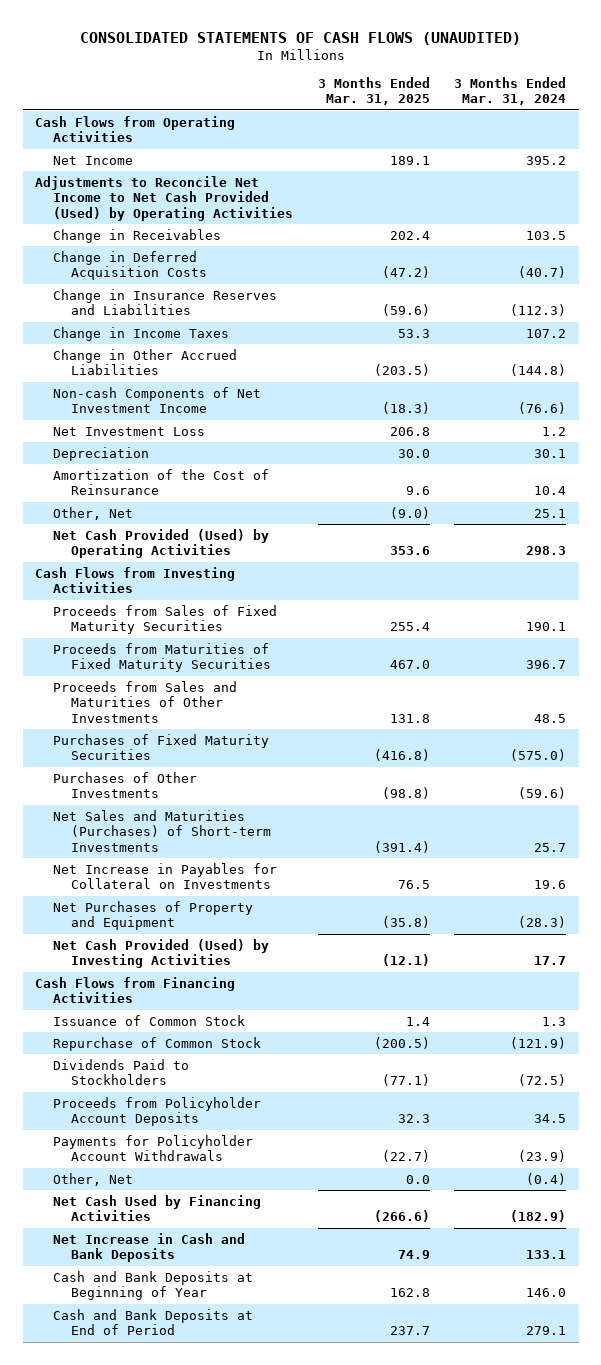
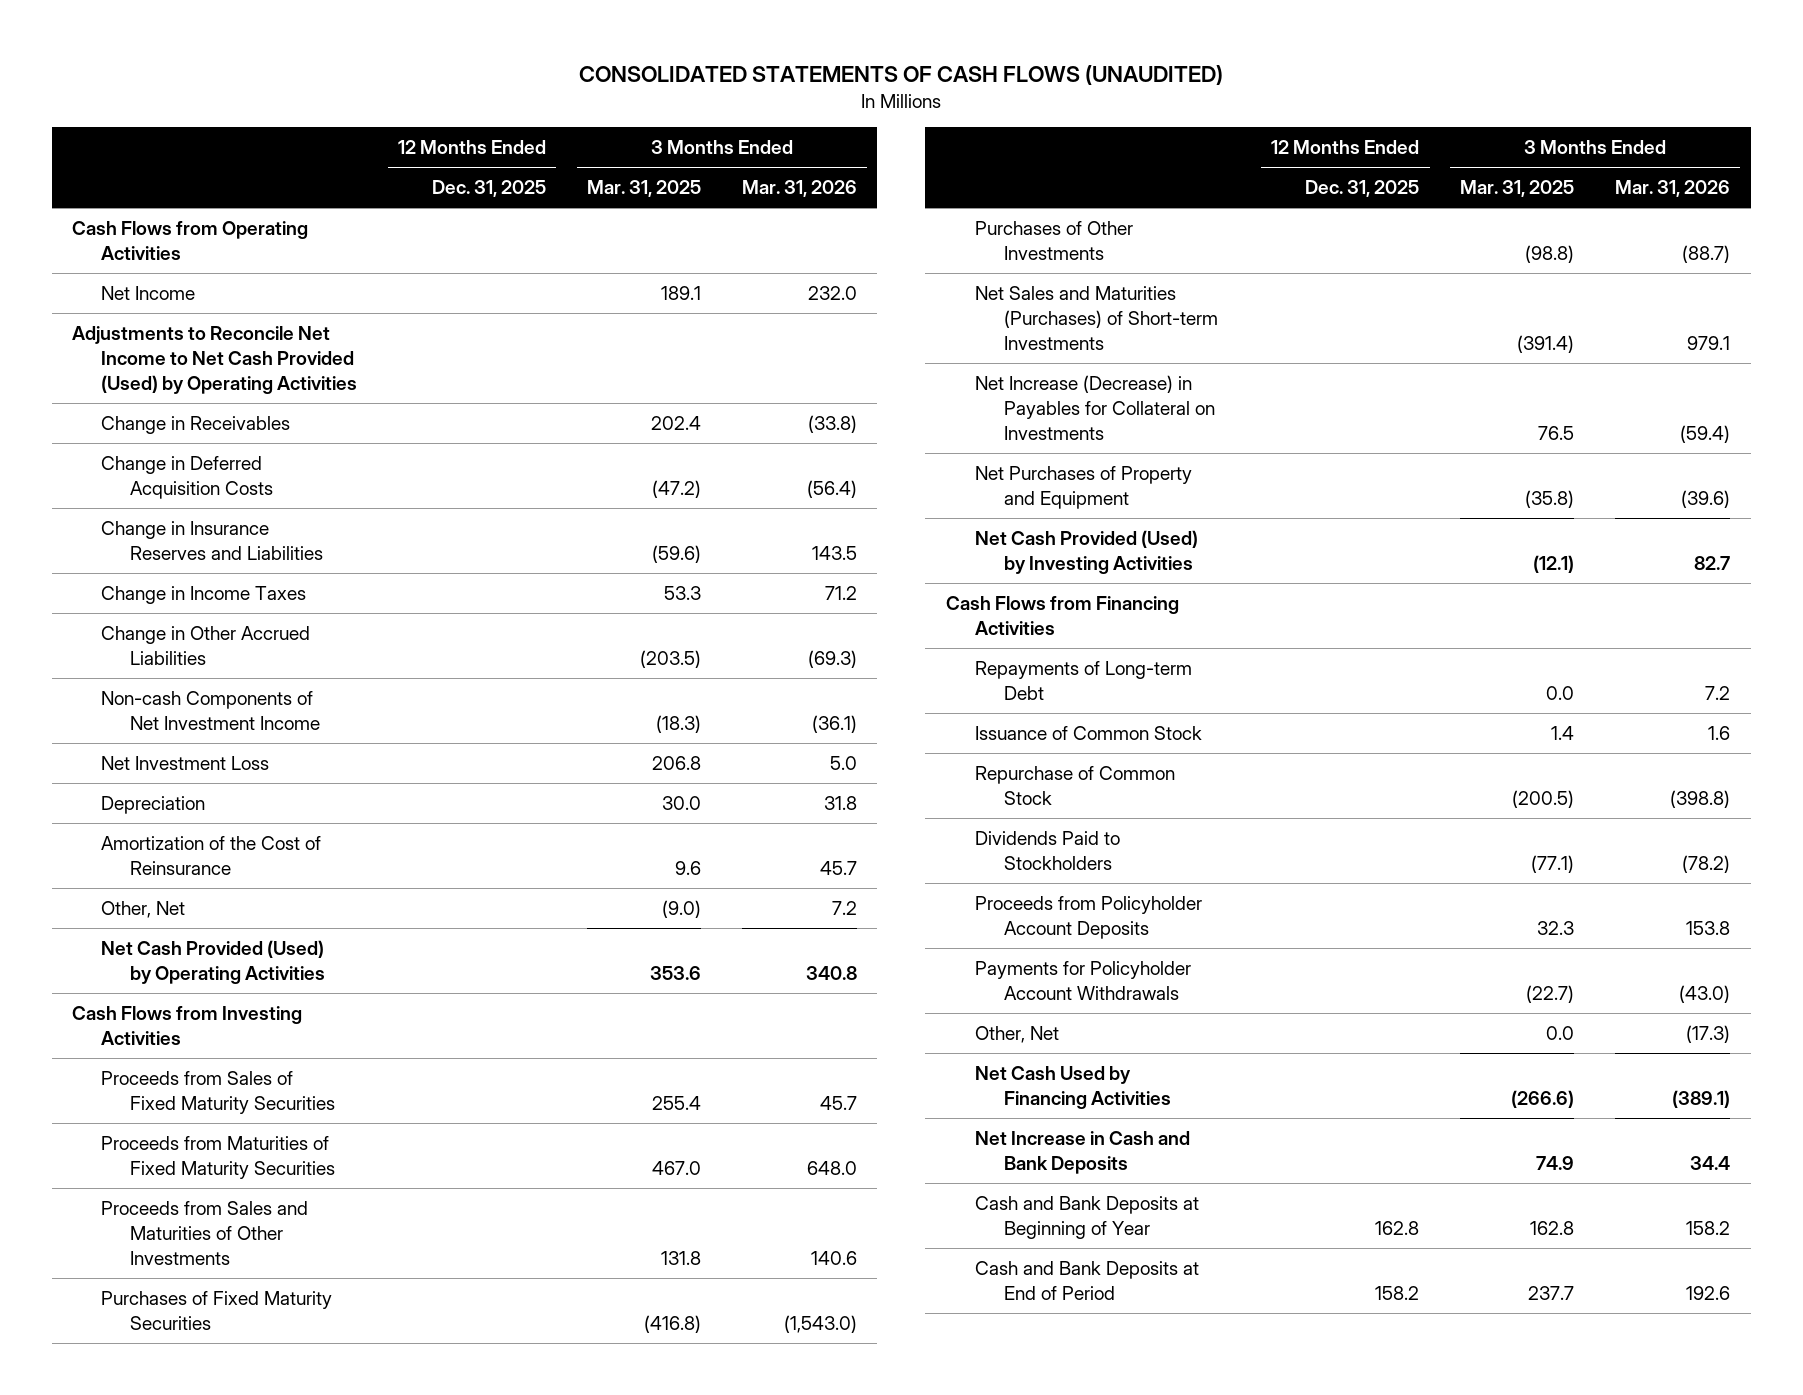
- | 3 Months Ended Mar. 31, 2025 | 3 Months Ended Mar. 31, 2024
+ | 12 Months Ended Dec. 31, 2025 | 3 Months Ended Mar. 31, 2025 | 3 Months Ended Mar. 31, 2026
- Net Increase in Payables for Collateral on Investments | 76.5 | 19.6
+ Net Increase (Decrease) in Payables for Collateral on Investments | | 76.5 | (59.4)
+ Repayments of Long-term Debt | | 0.0 | 7.2

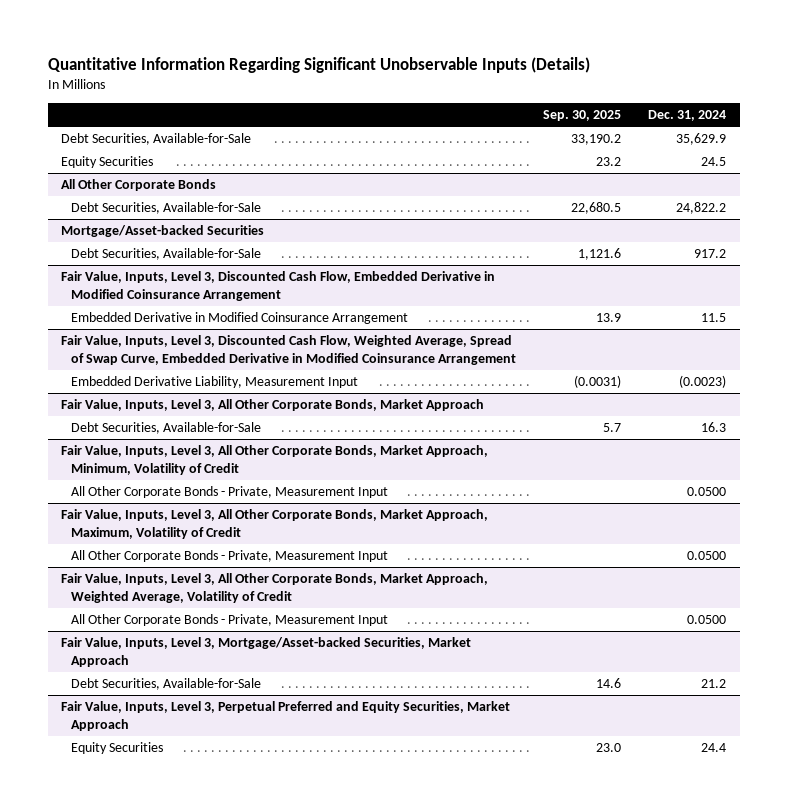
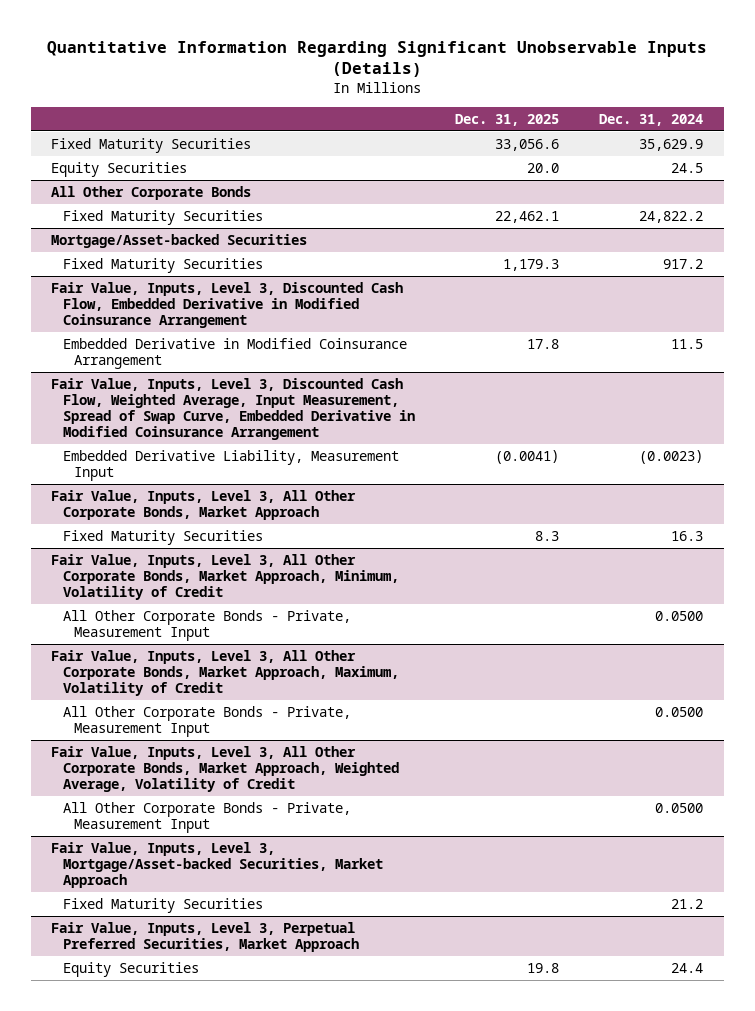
- | Sep. 30, 2025 | Dec. 31, 2024
+ | Dec. 31, 2025 | Dec. 31, 2024
- Debt Securities, Available-for-Sale | 33,190.2 | 35,629.9
+ Fixed Maturity Securities | 33,056.6 | 35,629.9
@ All Other Corporate Bonds
- Debt Securities, Available-for-Sale | 22,680.5 | 24,822.2
+ Fixed Maturity Securities | 22,462.1 | 24,822.2
@ Mortgage/Asset-backed Securities
- Debt Securities, Available-for-Sale | 1,121.6 | 917.2
+ Fixed Maturity Securities | 1,179.3 | 917.2
- Fair Value, Inputs, Level 3, Discounted Cash Flow, Weighted Average, Spread of Swap Curve, Embedded Derivative in Modified Coinsurance Arrangement
+ Fair Value, Inputs, Level 3, Discounted Cash Flow, Weighted Average, Input Measurement, Spread of Swap Curve, Embedded Derivative in Modified Coinsurance Arrangement
@ Fair Value, Inputs, Level 3, All Other Corporate Bonds, Market Approach
- Debt Securities, Available-for-Sale | 5.7 | 16.3
+ Fixed Maturity Securities | 8.3 | 16.3
@ Fair Value, Inputs, Level 3, Mortgage/Asset-backed Securities, Market Approach
- Debt Securities, Available-for-Sale | 14.6 | 21.2
- Fair Value, Inputs, Level 3, Perpetual Preferred and Equity Securities, Market Approach
@ Fair Value, Inputs, Level 3, Mortgage/Asset-backed Securities, Market Approach
+ Fixed Maturity Securities | | 21.2
+ Fair Value, Inputs, Level 3, Perpetual Preferred Securities, Market Approach

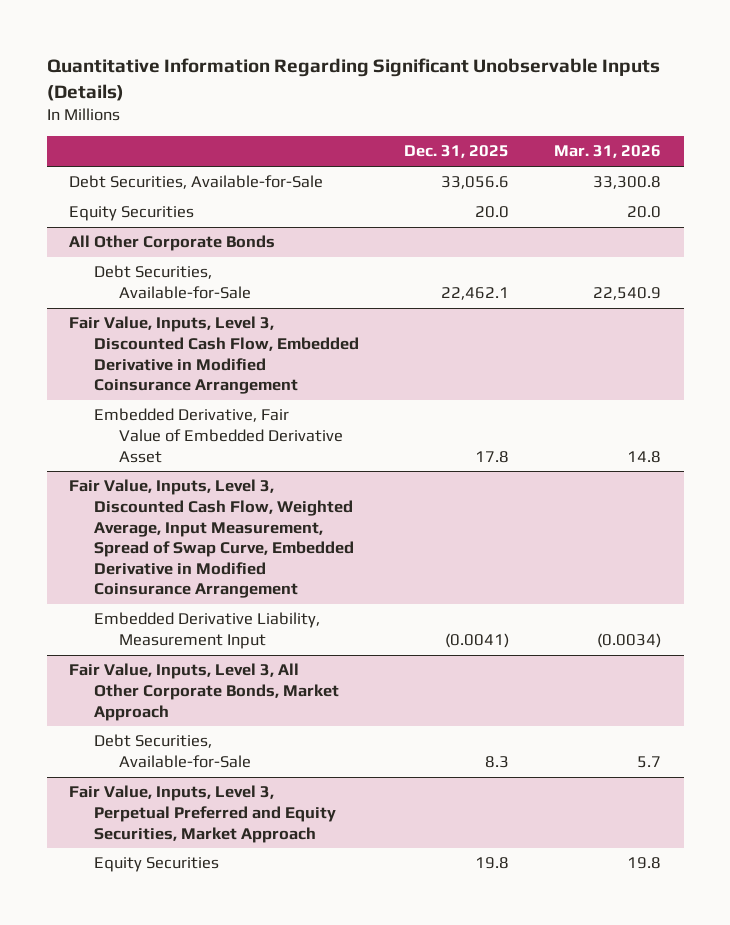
- | Dec. 31, 2025 | Dec. 31, 2024
+ | Dec. 31, 2025 | Mar. 31, 2026
- Fixed Maturity Securities | 33,056.6 | 35,629.9
+ Debt Securities, Available-for-Sale | 33,056.6 | 33,300.8
@ All Other Corporate Bonds
- Fixed Maturity Securities | 22,462.1 | 24,822.2
- Mortgage/Asset-backed Securities
- Fixed Maturity Securities | 1,179.3 | 917.2
@ All Other Corporate Bonds
+ Debt Securities, Available-for-Sale | 22,462.1 | 22,540.9
@ Fair Value, Inputs, Level 3, Discounted Cash Flow, Embedded Derivative in Modified Coinsurance Arrangement
- Embedded Derivative in Modified Coinsurance Arrangement | 17.8 | 11.5
+ Embedded Derivative, Fair Value of Embedded Derivative Asset | 17.8 | 14.8
@ Fair Value, Inputs, Level 3, All Other Corporate Bonds, Market Approach
- Fixed Maturity Securities | 8.3 | 16.3
- Fair Value, Inputs, Level 3, All Other Corporate Bonds, Market Approach, Minimum, Volatility of Credit
- All Other Corporate Bonds - Private, Measurement Input | | 0.0500
- Fair Value, Inputs, Level 3, All Other Corporate Bonds, Market Approach, Maximum, Volatility of Credit
- All Other Corporate Bonds - Private, Measurement Input | | 0.0500
- Fair Value, Inputs, Level 3, All Other Corporate Bonds, Market Approach, Weighted Average, Volatility of Credit
- All Other Corporate Bonds - Private, Measurement Input | | 0.0500
- Fair Value, Inputs, Level 3, Mortgage/Asset-backed Securities, Market Approach
- Fixed Maturity Securities | | 21.2
- Fair Value, Inputs, Level 3, Perpetual Preferred Securities, Market Approach
@ Fair Value, Inputs, Level 3, All Other Corporate Bonds, Market Approach
+ Debt Securities, Available-for-Sale | 8.3 | 5.7
+ Fair Value, Inputs, Level 3, Perpetual Preferred and Equity Securities, Market Approach

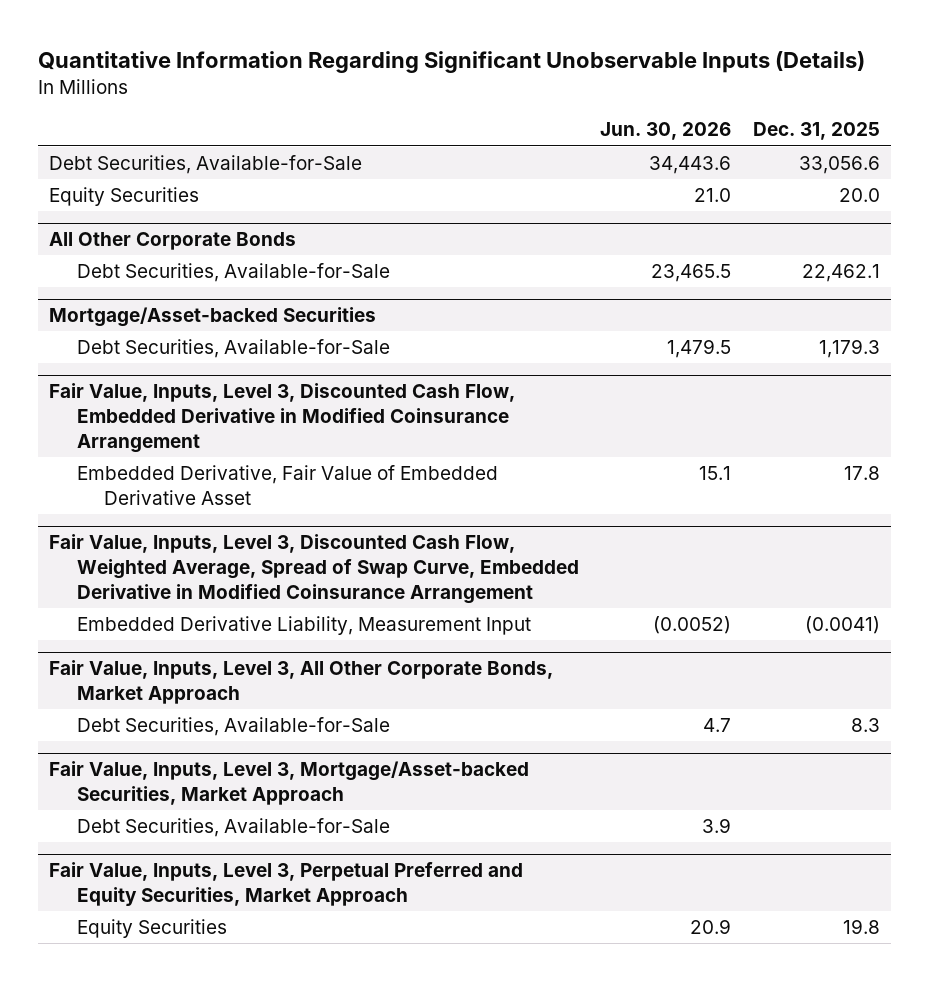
- | Dec. 31, 2025 | Mar. 31, 2026
+ | Jun. 30, 2026 | Dec. 31, 2025
+ Mortgage/Asset-backed Securities
+ Debt Securities, Available-for-Sale | 1,479.5 | 1,179.3
- Fair Value, Inputs, Level 3, Discounted Cash Flow, Weighted Average, Input Measurement, Spread of Swap Curve, Embedded Derivative in Modified Coinsurance Arrangement
+ Fair Value, Inputs, Level 3, Discounted Cash Flow, Weighted Average, Spread of Swap Curve, Embedded Derivative in Modified Coinsurance Arrangement
+ Fair Value, Inputs, Level 3, Mortgage/Asset-backed Securities, Market Approach
+ Debt Securities, Available-for-Sale | 3.9 |

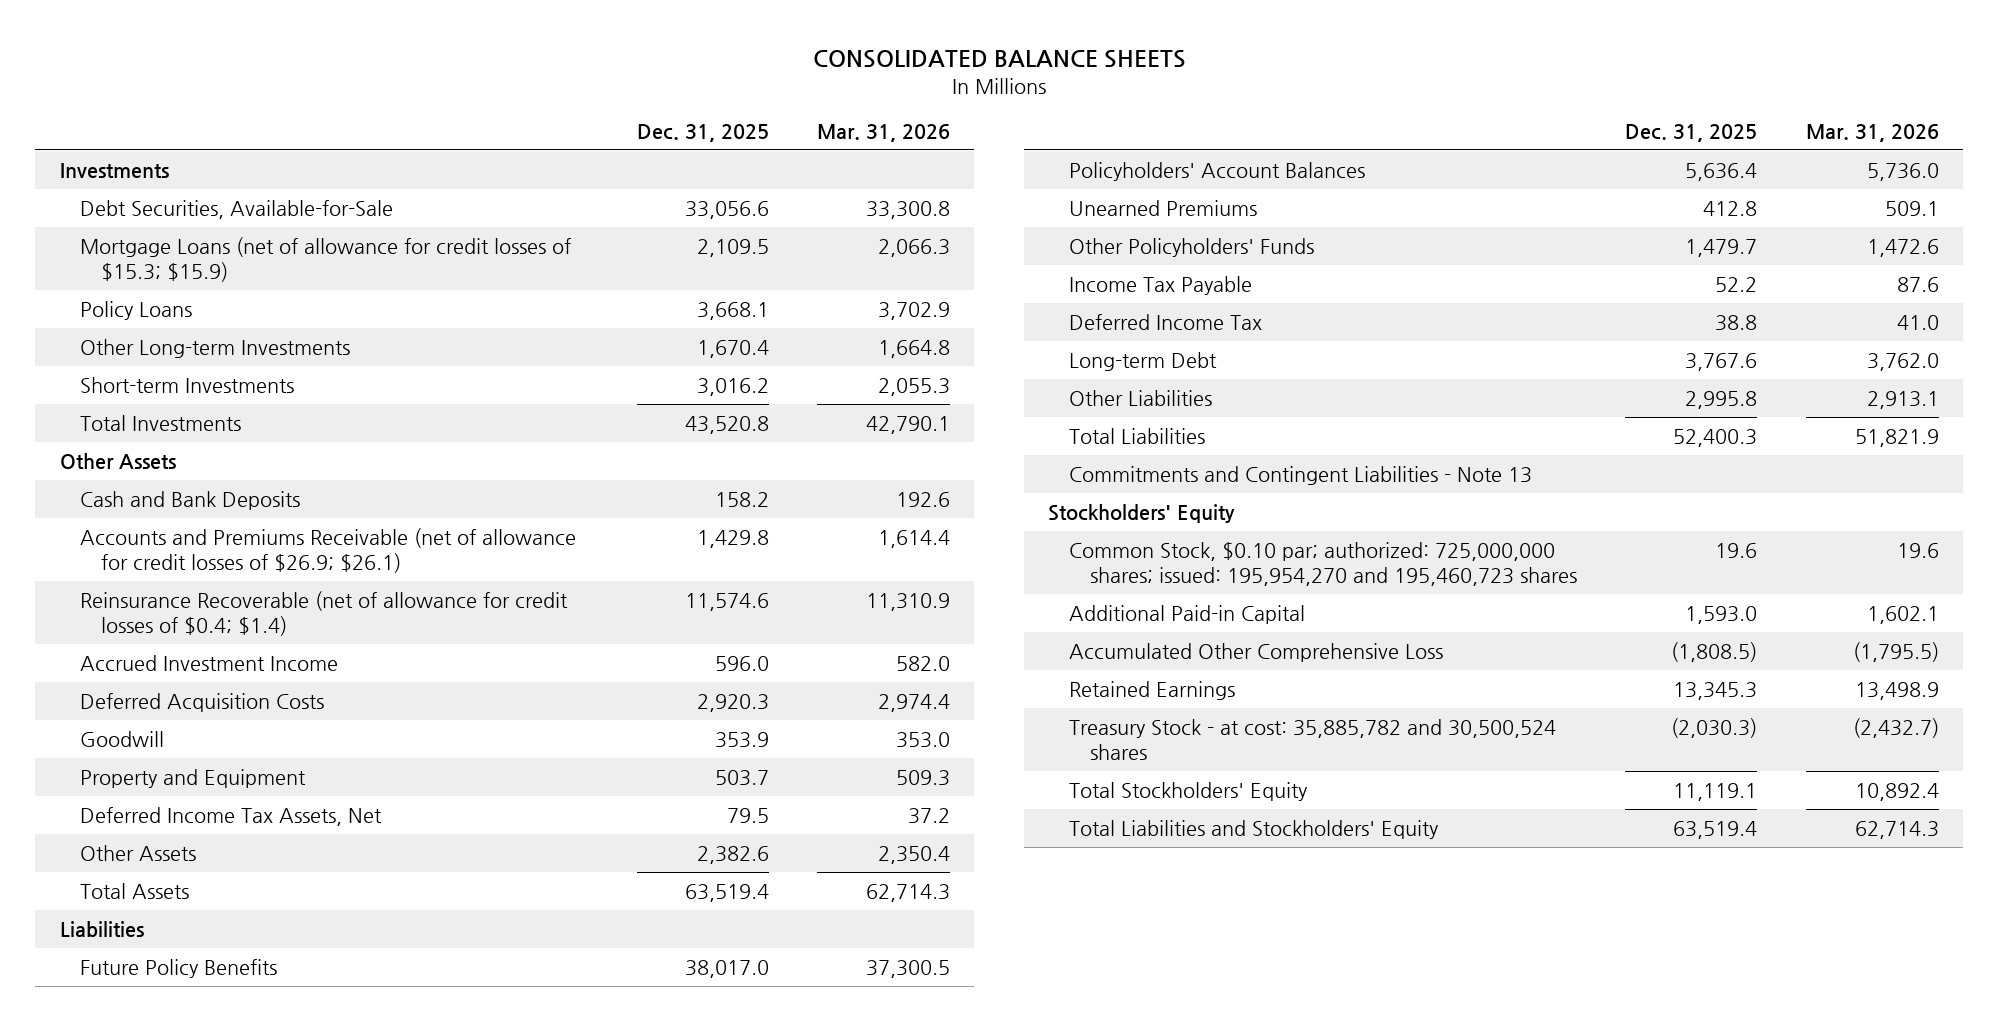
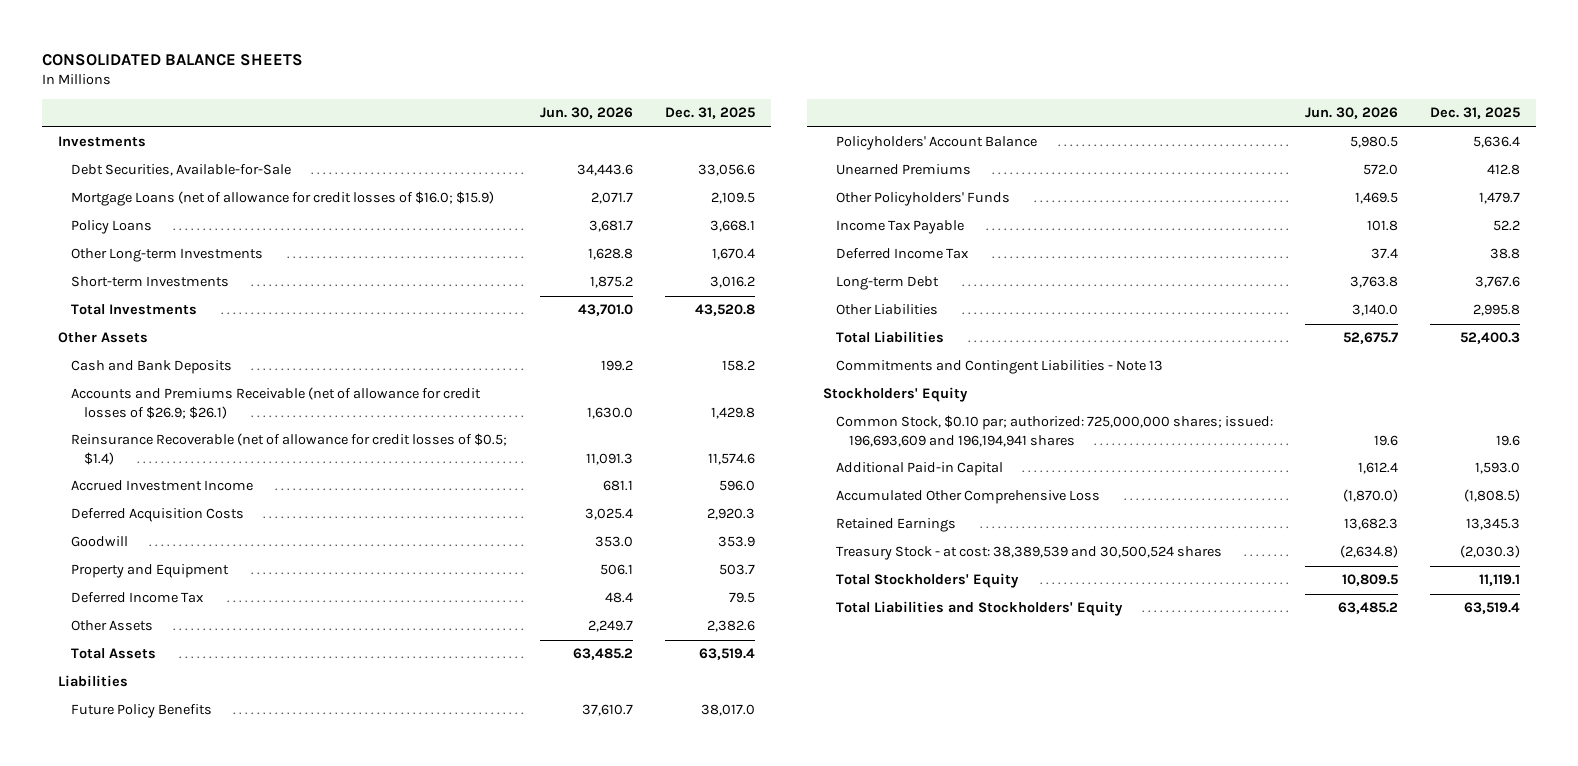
- | Dec. 31, 2025 | Mar. 31, 2026
+ | Jun. 30, 2026 | Dec. 31, 2025
- Mortgage Loans (net of allowance for credit losses of $15.3; $15.9) | 2,109.5 | 2,066.3
+ Mortgage Loans (net of allowance for credit losses of $16.0; $15.9) | 2,071.7 | 2,109.5
- Reinsurance Recoverable (net of allowance for credit losses of $0.4; $1.4) | 11,574.6 | 11,310.9
+ Reinsurance Recoverable (net of allowance for credit losses of $0.5; $1.4) | 11,091.3 | 11,574.6
- Deferred Income Tax Assets, Net | 79.5 | 37.2
+ Deferred Income Tax | 48.4 | 79.5
- Policyholders' Account Balances | 5,636.4 | 5,736.0
+ Policyholders' Account Balance | 5,980.5 | 5,636.4
- Common Stock, $0.10 par; authorized: 725,000,000 shares; issued: 195,954,270 and 195,460,723 shares | 19.6 | 19.6
+ Common Stock, $0.10 par; authorized: 725,000,000 shares; issued: 196,693,609 and 196,194,941 shares | 19.6 | 19.6
- Treasury Stock - at cost: 35,885,782 and 30,500,524 shares | (2,030.3) | (2,432.7)
+ Treasury Stock - at cost: 38,389,539 and 30,500,524 shares | (2,634.8) | (2,030.3)

